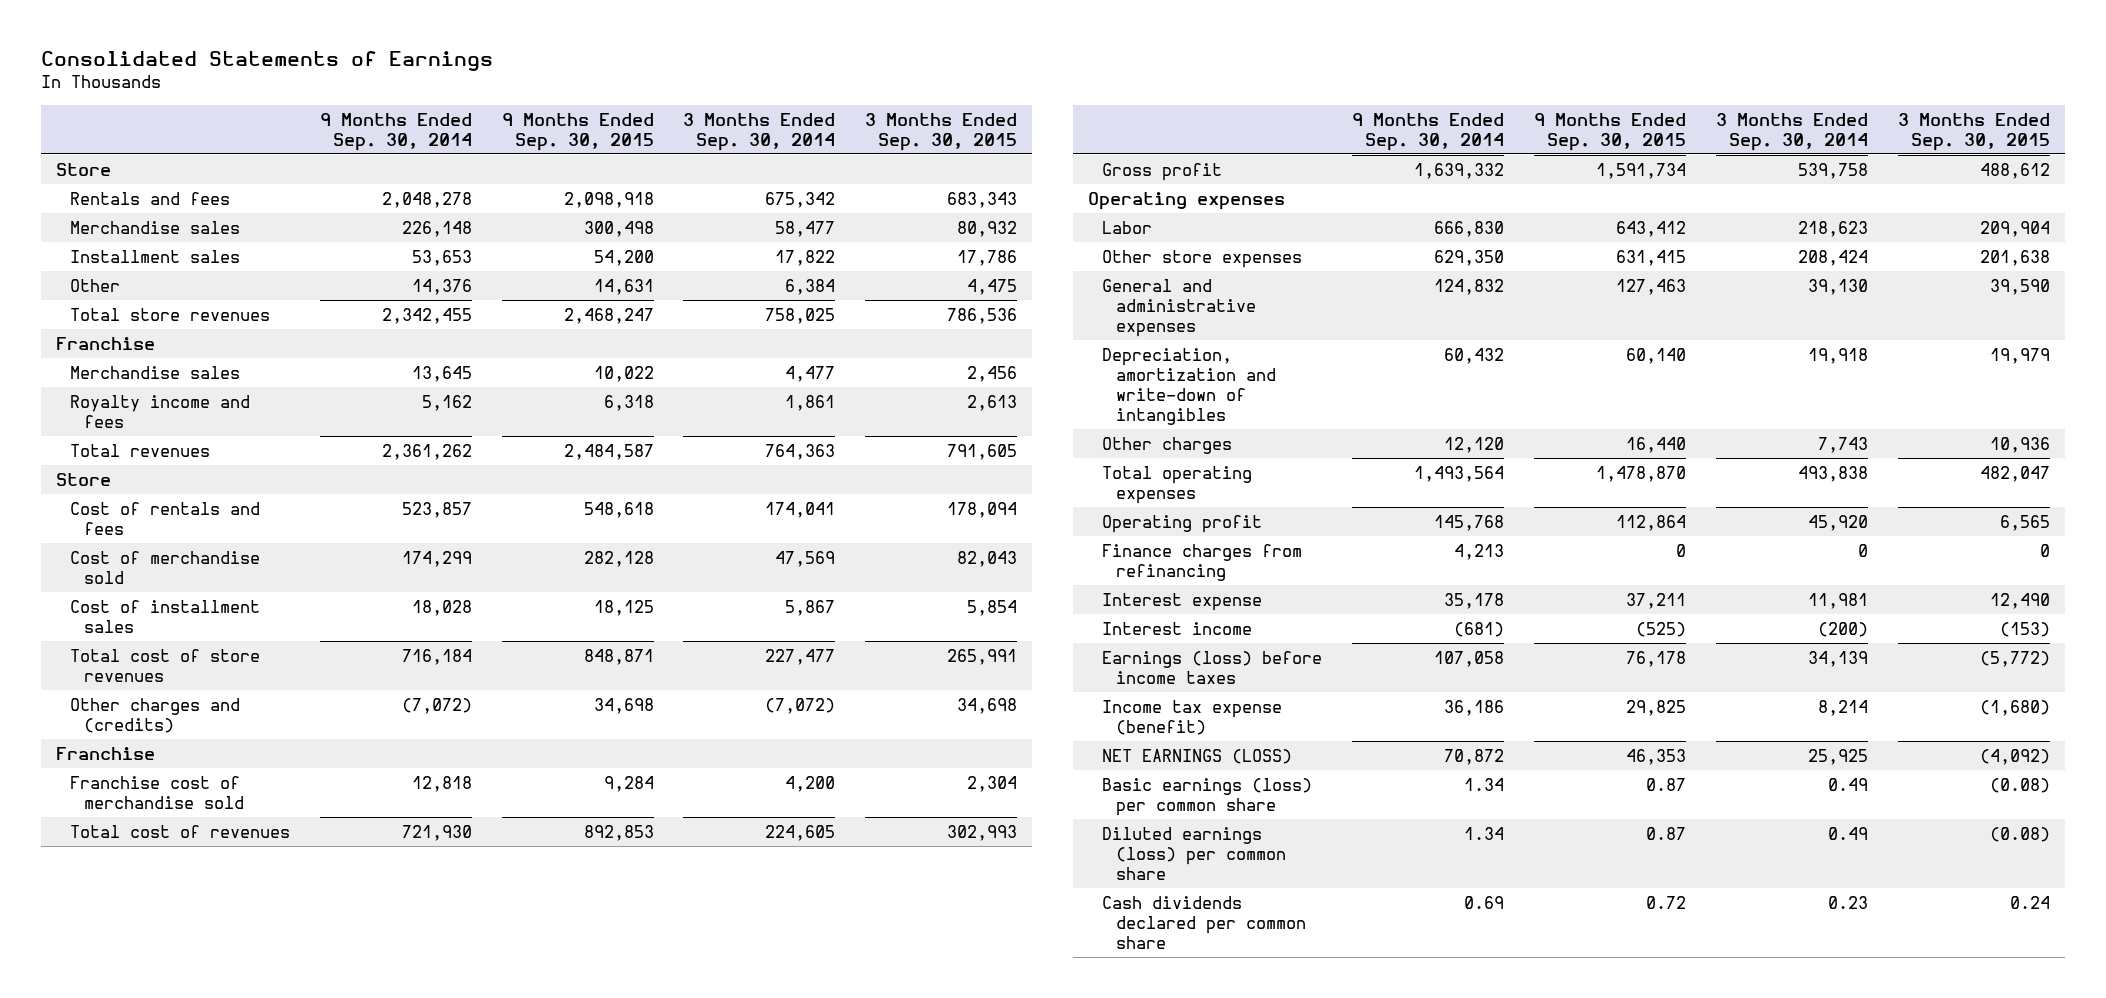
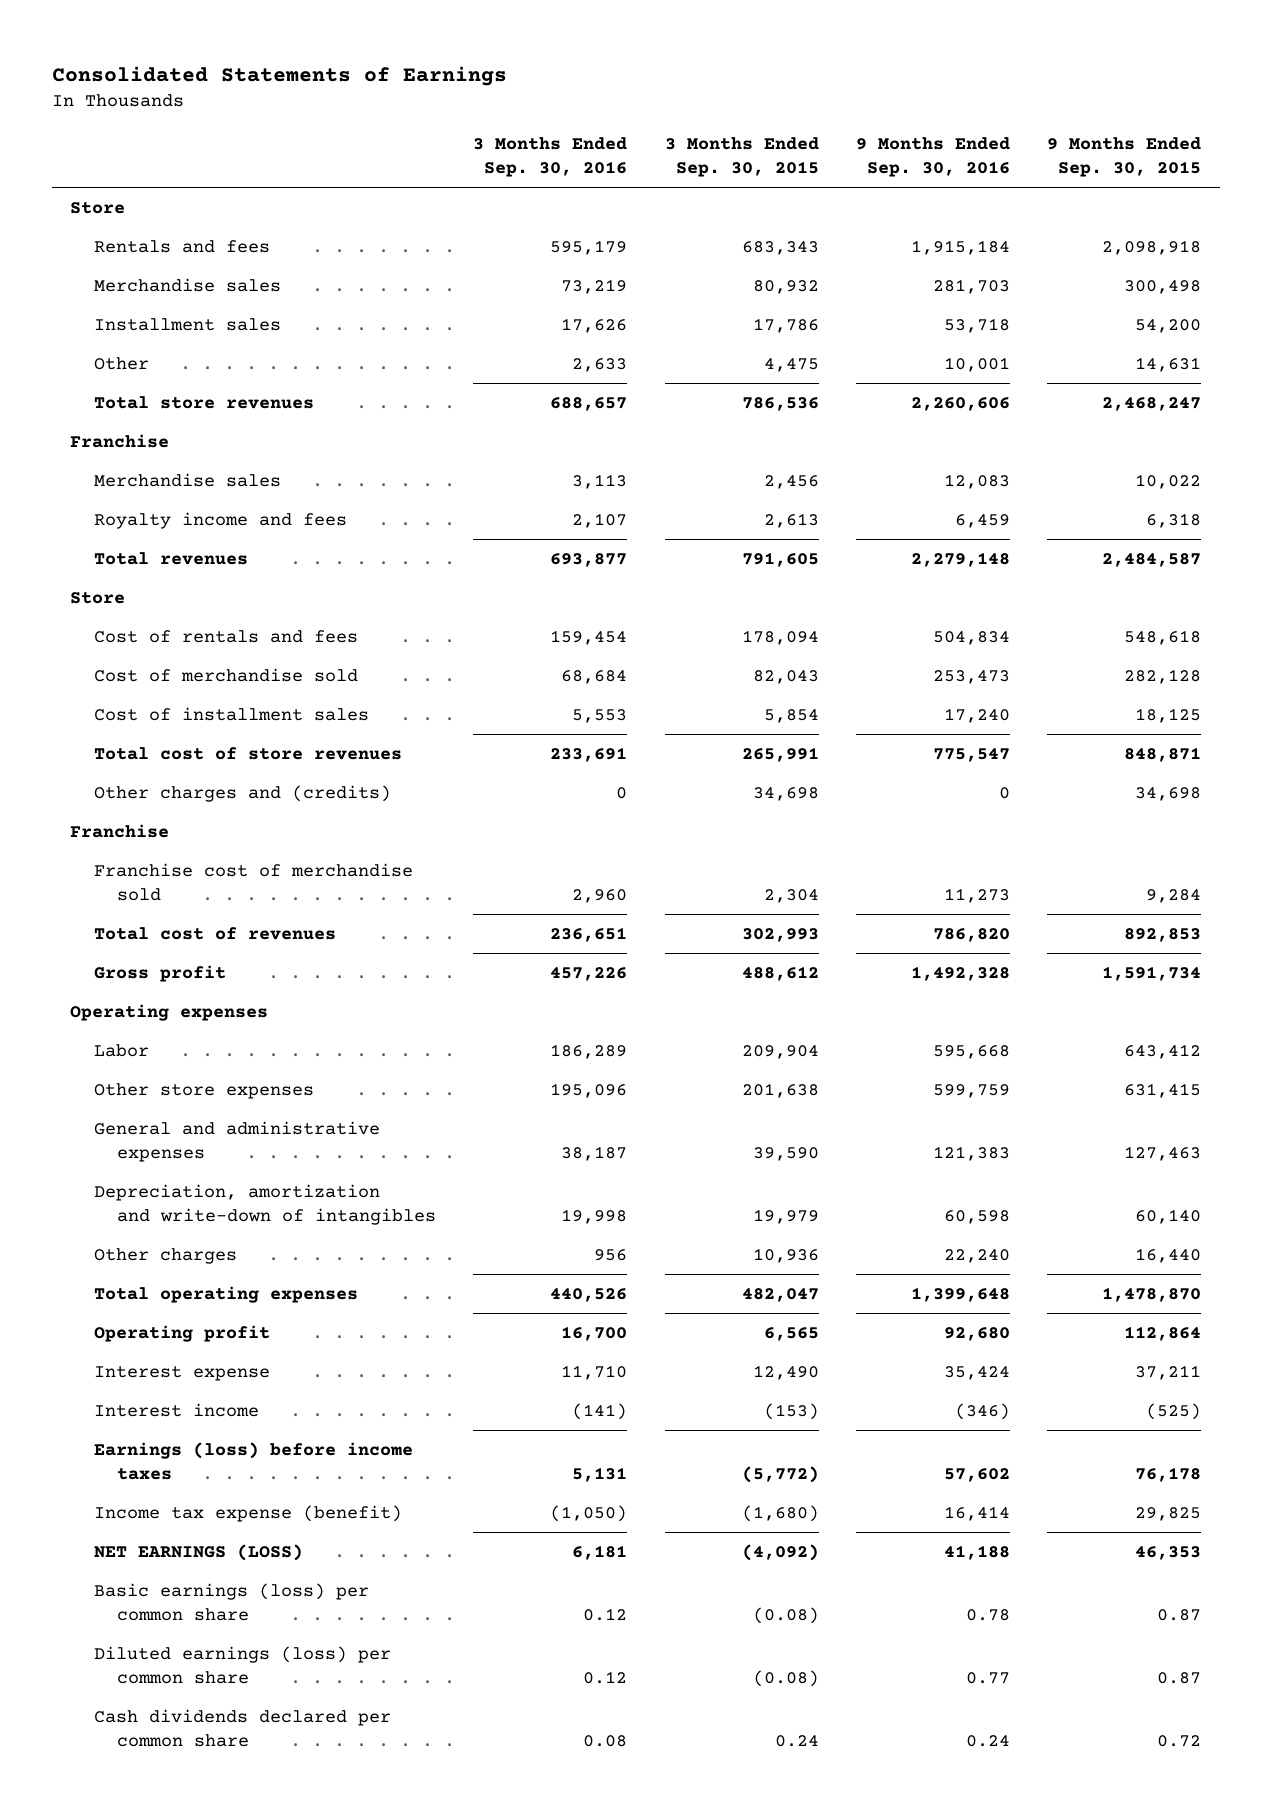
- | 9 Months Ended Sep. 30, 2014 | 9 Months Ended Sep. 30, 2015 | 3 Months Ended Sep. 30, 2014 | 3 Months Ended Sep. 30, 2015
+ | 3 Months Ended Sep. 30, 2016 | 3 Months Ended Sep. 30, 2015 | 9 Months Ended Sep. 30, 2016 | 9 Months Ended Sep. 30, 2015
- Finance charges from refinancing | 4,213 | 0 | 0 | 0

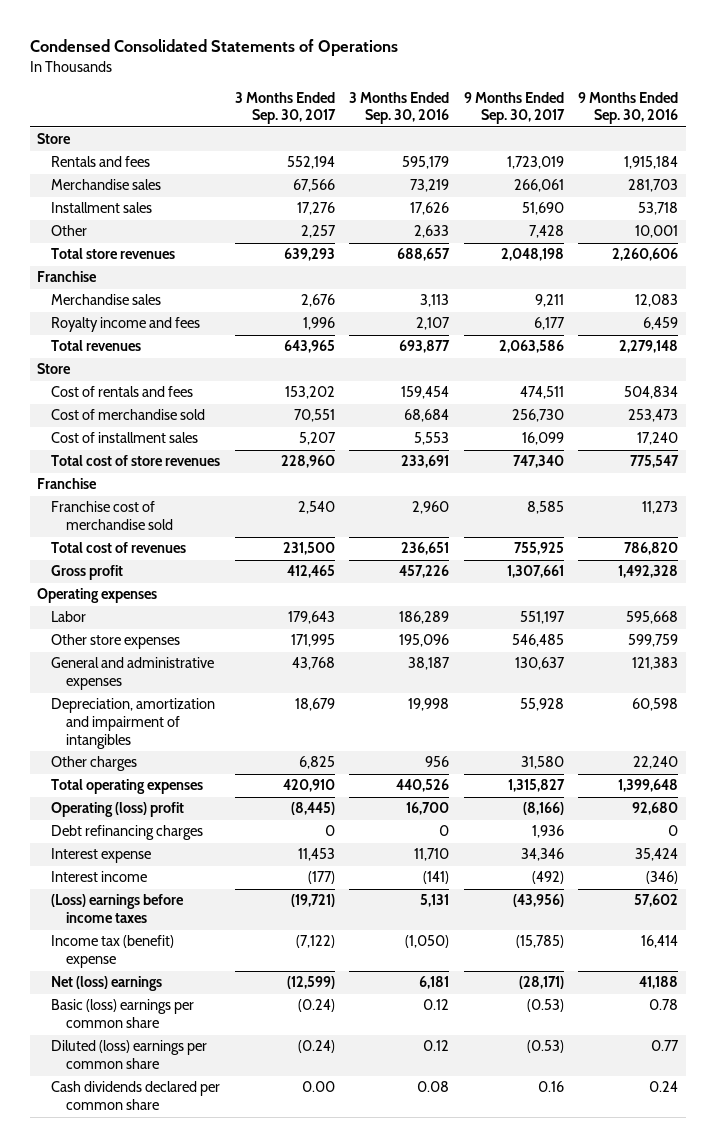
- Consolidated Statements of Earnings
+ Condensed Consolidated Statements of Operations
- | 3 Months Ended Sep. 30, 2016 | 3 Months Ended Sep. 30, 2015 | 9 Months Ended Sep. 30, 2016 | 9 Months Ended Sep. 30, 2015
+ | 3 Months Ended Sep. 30, 2017 | 3 Months Ended Sep. 30, 2016 | 9 Months Ended Sep. 30, 2017 | 9 Months Ended Sep. 30, 2016
- Other charges and (credits) | 0 | 34,698 | 0 | 34,698
- Depreciation, amortization and write-down of intangibles | 19,998 | 19,979 | 60,598 | 60,140
+ Depreciation, amortization and impairment of intangibles | 18,679 | 19,998 | 55,928 | 60,598
- Operating profit | 16,700 | 6,565 | 92,680 | 112,864
+ Operating (loss) profit | (8,445) | 16,700 | (8,166) | 92,680
+ Debt refinancing charges | 0 | 0 | 1,936 | 0
- Earnings (loss) before income taxes | 5,131 | (5,772) | 57,602 | 76,178
- Income tax expense (benefit) | (1,050) | (1,680) | 16,414 | 29,825
- NET EARNINGS (LOSS) | 6,181 | (4,092) | 41,188 | 46,353
- Basic earnings (loss) per common share | 0.12 | (0.08) | 0.78 | 0.87
- Diluted earnings (loss) per common share | 0.12 | (0.08) | 0.77 | 0.87
+ (Loss) earnings before income taxes | (19,721) | 5,131 | (43,956) | 57,602
+ Income tax (benefit) expense | (7,122) | (1,050) | (15,785) | 16,414
+ Net (loss) earnings | (12,599) | 6,181 | (28,171) | 41,188
+ Basic (loss) earnings per common share | (0.24) | 0.12 | (0.53) | 0.78
+ Diluted (loss) earnings per common share | (0.24) | 0.12 | (0.53) | 0.77

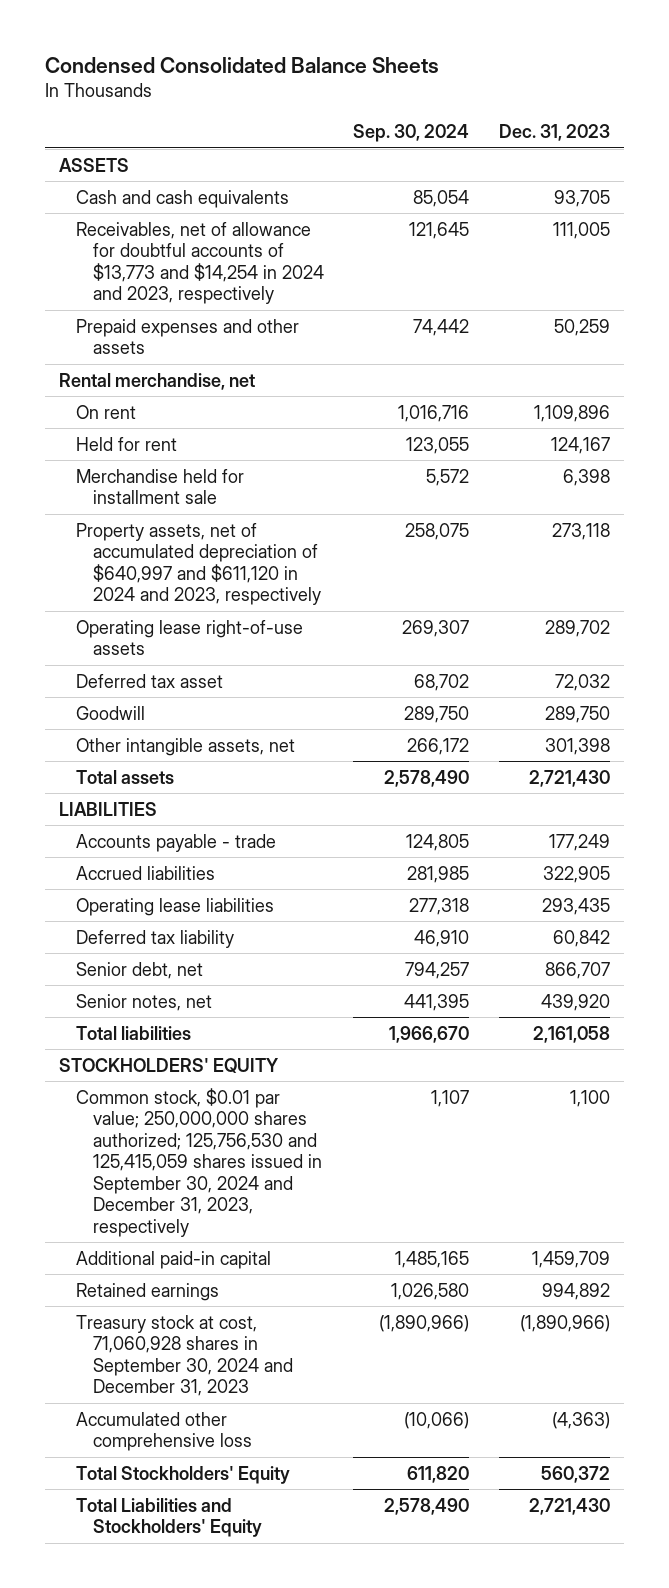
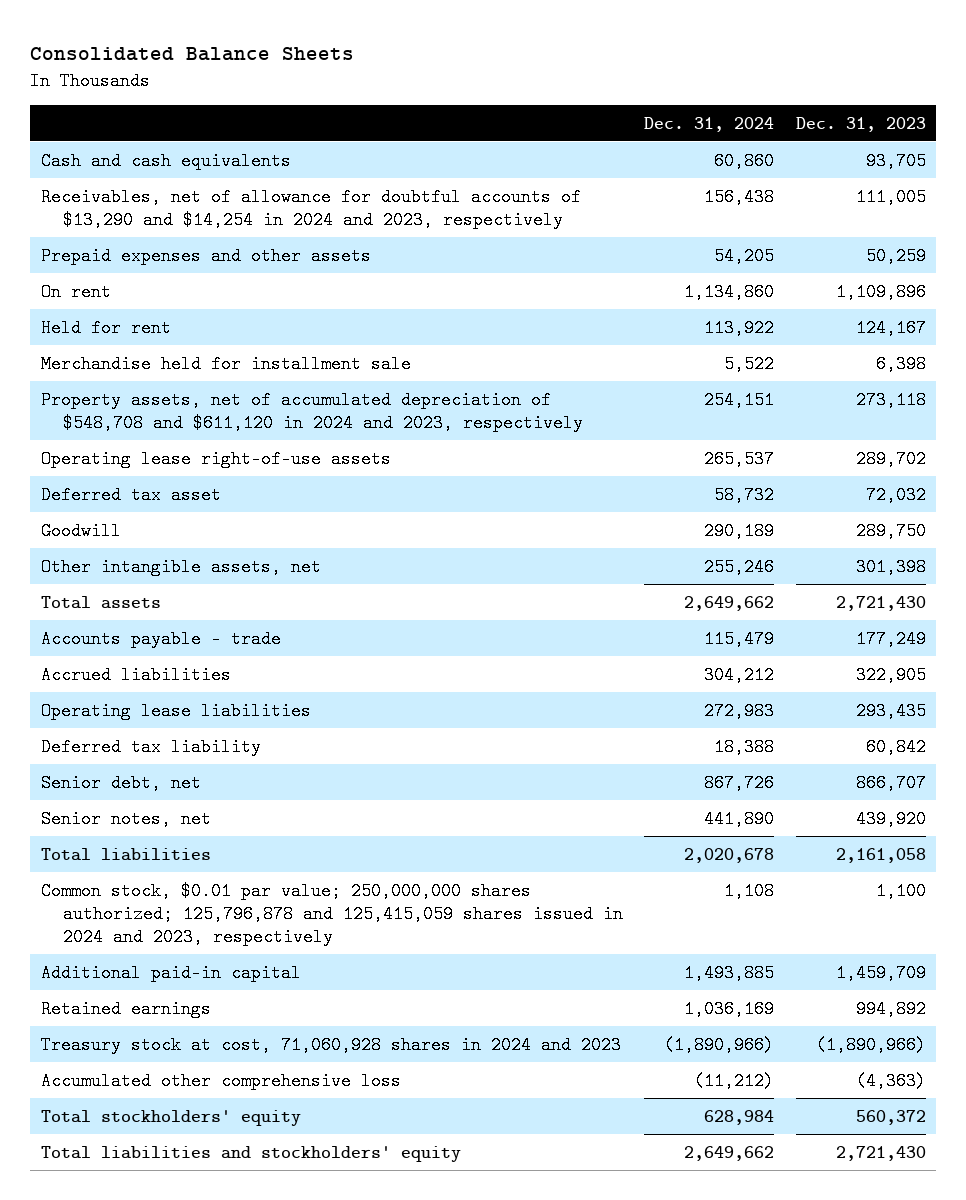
- Condensed Consolidated Balance Sheets
+ Consolidated Balance Sheets
- | Sep. 30, 2024 | Dec. 31, 2023
+ | Dec. 31, 2024 | Dec. 31, 2023
- ASSETS
- Receivables, net of allowance for doubtful accounts of $13,773 and $14,254 in 2024 and 2023, respectively | 121,645 | 111,005
+ Receivables, net of allowance for doubtful accounts of $13,290 and $14,254 in 2024 and 2023, respectively | 156,438 | 111,005
- Rental merchandise, net
- Property assets, net of accumulated depreciation of $640,997 and $611,120 in 2024 and 2023, respectively | 258,075 | 273,118
+ Property assets, net of accumulated depreciation of $548,708 and $611,120 in 2024 and 2023, respectively | 254,151 | 273,118
- LIABILITIES
- STOCKHOLDERS' EQUITY
- Common stock, $0.01 par value; 250,000,000 shares authorized; 125,756,530 and 125,415,059 shares issued in September 30, 2024 and December 31, 2023, respectively | 1,107 | 1,100
+ Common stock, $0.01 par value; 250,000,000 shares authorized; 125,796,878 and 125,415,059 shares issued in 2024 and 2023, respectively | 1,108 | 1,100
- Treasury stock at cost, 71,060,928 shares in September 30, 2024 and December 31, 2023 | (1,890,966) | (1,890,966)
+ Treasury stock at cost, 71,060,928 shares in 2024 and 2023 | (1,890,966) | (1,890,966)
- Total Stockholders' Equity | 611,820 | 560,372
- Total Liabilities and Stockholders' Equity | 2,578,490 | 2,721,430
+ Total stockholders' equity | 628,984 | 560,372
+ Total liabilities and stockholders' equity | 2,649,662 | 2,721,430

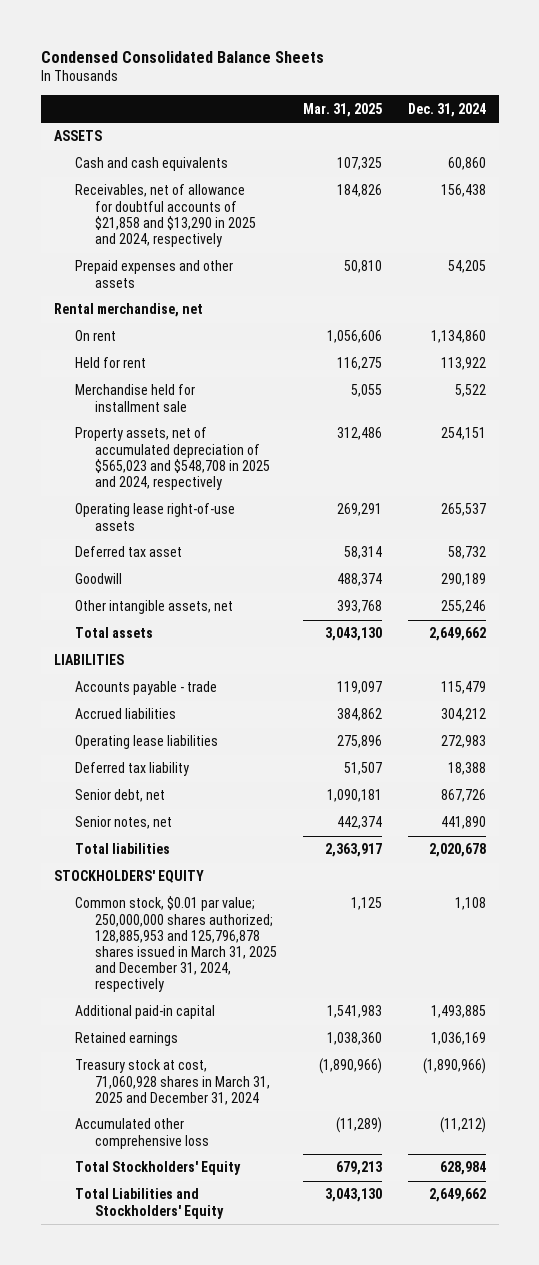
- Consolidated Balance Sheets
+ Condensed Consolidated Balance Sheets
- | Dec. 31, 2024 | Dec. 31, 2023
+ | Mar. 31, 2025 | Dec. 31, 2024
+ ASSETS
- Receivables, net of allowance for doubtful accounts of $13,290 and $14,254 in 2024 and 2023, respectively | 156,438 | 111,005
+ Receivables, net of allowance for doubtful accounts of $21,858 and $13,290 in 2025 and 2024, respectively | 184,826 | 156,438
+ Rental merchandise, net
- Property assets, net of accumulated depreciation of $548,708 and $611,120 in 2024 and 2023, respectively | 254,151 | 273,118
+ Property assets, net of accumulated depreciation of $565,023 and $548,708 in 2025 and 2024, respectively | 312,486 | 254,151
+ LIABILITIES
- Common stock, $0.01 par value; 250,000,000 shares authorized; 125,796,878 and 125,415,059 shares issued in 2024 and 2023, respectively | 1,108 | 1,100
+ STOCKHOLDERS' EQUITY
+ Common stock, $0.01 par value; 250,000,000 shares authorized; 128,885,953 and 125,796,878 shares issued in March 31, 2025 and December 31, 2024, respectively | 1,125 | 1,108
- Treasury stock at cost, 71,060,928 shares in 2024 and 2023 | (1,890,966) | (1,890,966)
+ Treasury stock at cost, 71,060,928 shares in March 31, 2025 and December 31, 2024 | (1,890,966) | (1,890,966)
- Total stockholders' equity | 628,984 | 560,372
- Total liabilities and stockholders' equity | 2,649,662 | 2,721,430
+ Total Stockholders' Equity | 679,213 | 628,984
+ Total Liabilities and Stockholders' Equity | 3,043,130 | 2,649,662

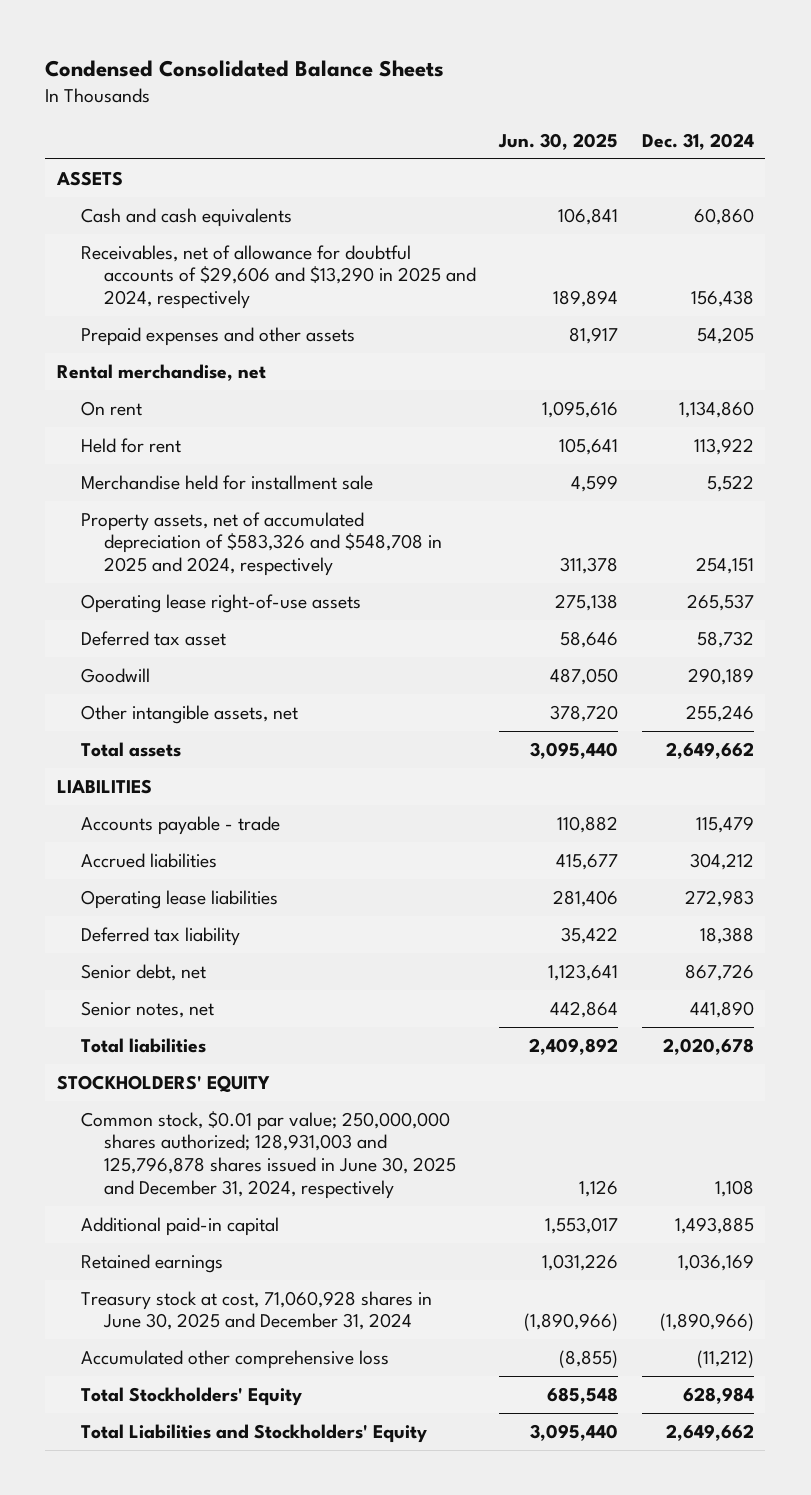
- | Mar. 31, 2025 | Dec. 31, 2024
+ | Jun. 30, 2025 | Dec. 31, 2024
- Receivables, net of allowance for doubtful accounts of $21,858 and $13,290 in 2025 and 2024, respectively | 184,826 | 156,438
+ Receivables, net of allowance for doubtful accounts of $29,606 and $13,290 in 2025 and 2024, respectively | 189,894 | 156,438
- Property assets, net of accumulated depreciation of $565,023 and $548,708 in 2025 and 2024, respectively | 312,486 | 254,151
+ Property assets, net of accumulated depreciation of $583,326 and $548,708 in 2025 and 2024, respectively | 311,378 | 254,151
- Common stock, $0.01 par value; 250,000,000 shares authorized; 128,885,953 and 125,796,878 shares issued in March 31, 2025 and December 31, 2024, respectively | 1,125 | 1,108
+ Common stock, $0.01 par value; 250,000,000 shares authorized; 128,931,003 and 125,796,878 shares issued in June 30, 2025 and December 31, 2024, respectively | 1,126 | 1,108
- Treasury stock at cost, 71,060,928 shares in March 31, 2025 and December 31, 2024 | (1,890,966) | (1,890,966)
+ Treasury stock at cost, 71,060,928 shares in June 30, 2025 and December 31, 2024 | (1,890,966) | (1,890,966)

